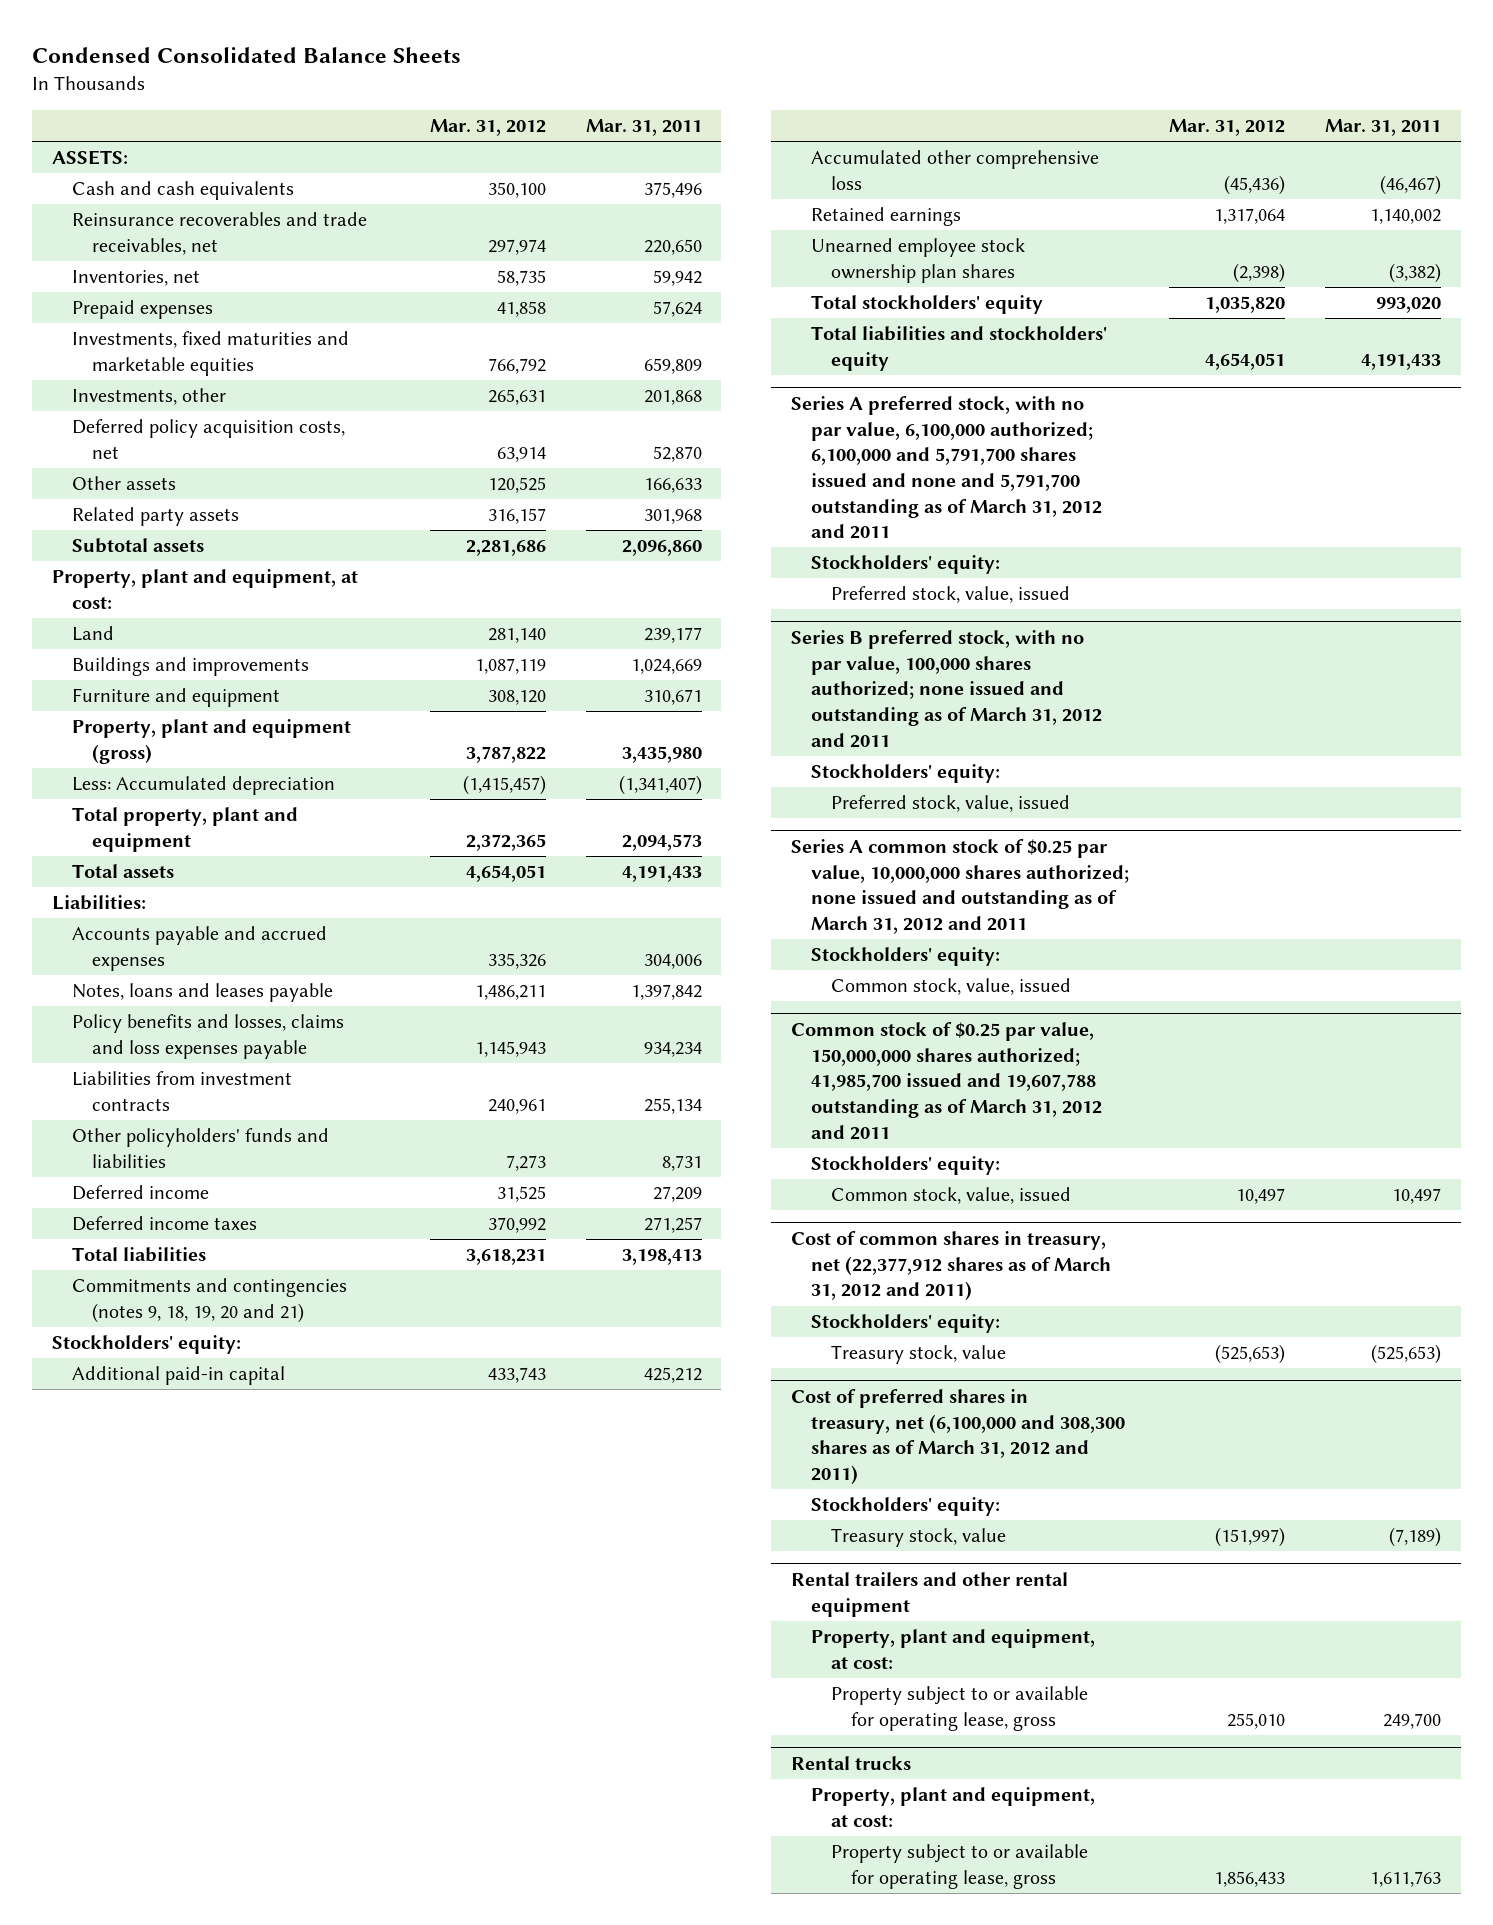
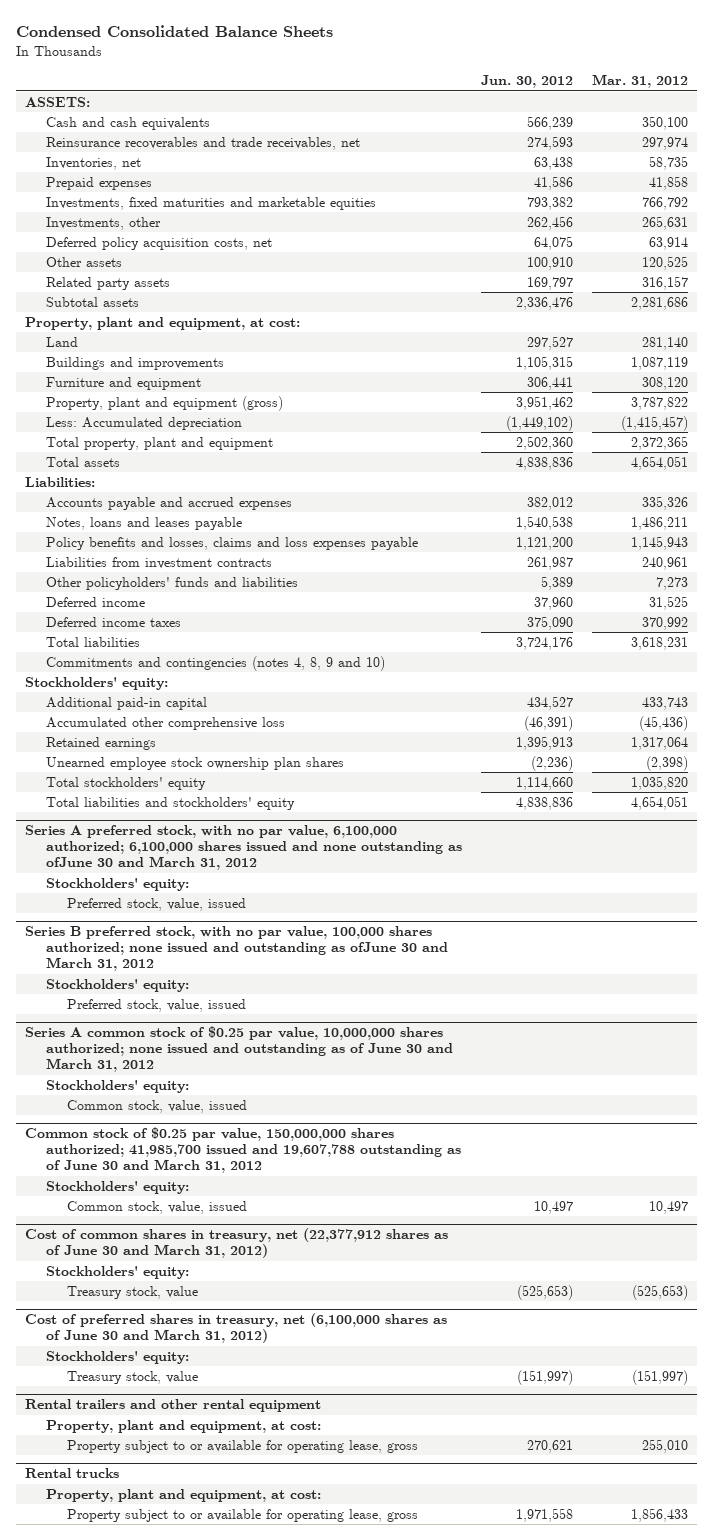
- | Mar. 31, 2012 | Mar. 31, 2011
+ | Jun. 30, 2012 | Mar. 31, 2012
- Commitments and contingencies (notes 9, 18, 19, 20 and 21)
+ Commitments and contingencies (notes 4, 8, 9 and 10)
- Series A preferred stock, with no par value, 6,100,000 authorized; 6,100,000 and 5,791,700 shares issued and none and 5,791,700 outstanding as of March 31, 2012 and 2011
+ Series A preferred stock, with no par value, 6,100,000 authorized; 6,100,000 shares issued and none outstanding as ofJune 30 and March 31, 2012
- Series B preferred stock, with no par value, 100,000 shares authorized; none issued and outstanding as of March 31, 2012 and 2011
+ Series B preferred stock, with no par value, 100,000 shares authorized; none issued and outstanding as ofJune 30 and March 31, 2012
- Series A common stock of $0.25 par value, 10,000,000 shares authorized; none issued and outstanding as of March 31, 2012 and 2011
+ Series A common stock of $0.25 par value, 10,000,000 shares authorized; none issued and outstanding as of June 30 and March 31, 2012
- Common stock of $0.25 par value, 150,000,000 shares authorized; 41,985,700 issued and 19,607,788 outstanding as of March 31, 2012 and 2011
+ Common stock of $0.25 par value, 150,000,000 shares authorized; 41,985,700 issued and 19,607,788 outstanding as of June 30 and March 31, 2012
- Cost of common shares in treasury, net (22,377,912 shares as of March 31, 2012 and 2011)
+ Cost of common shares in treasury, net (22,377,912 shares as of June 30 and March 31, 2012)
- Cost of preferred shares in treasury, net (6,100,000 and 308,300 shares as of March 31, 2012 and 2011)
+ Cost of preferred shares in treasury, net (6,100,000 shares as of June 30 and March 31, 2012)

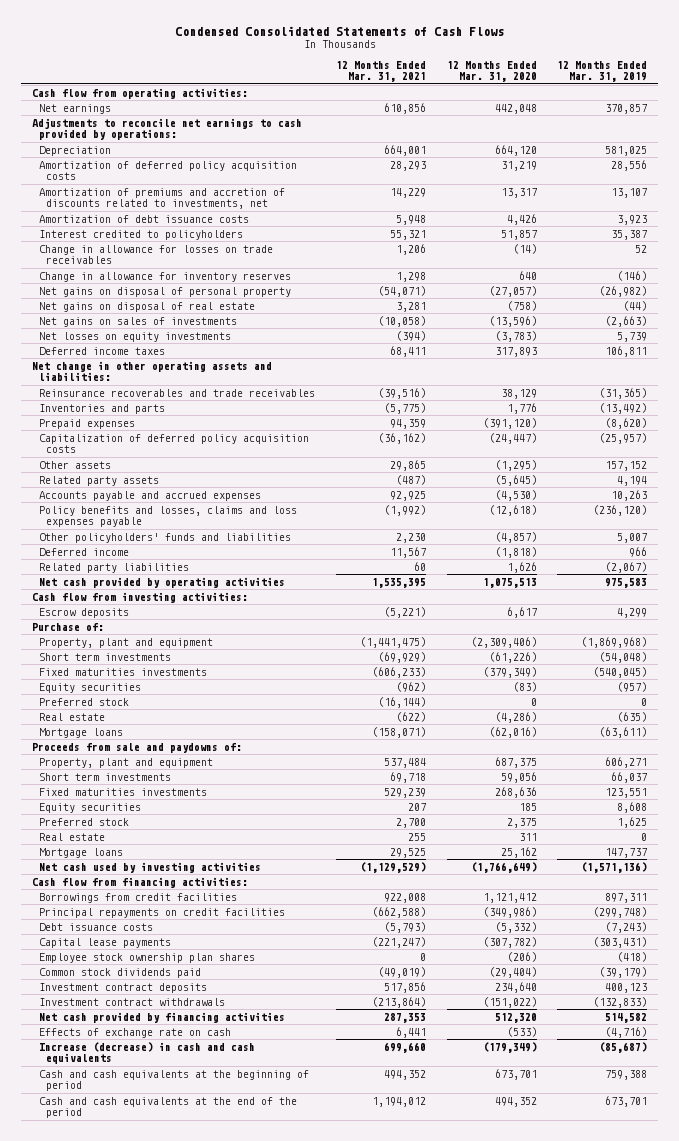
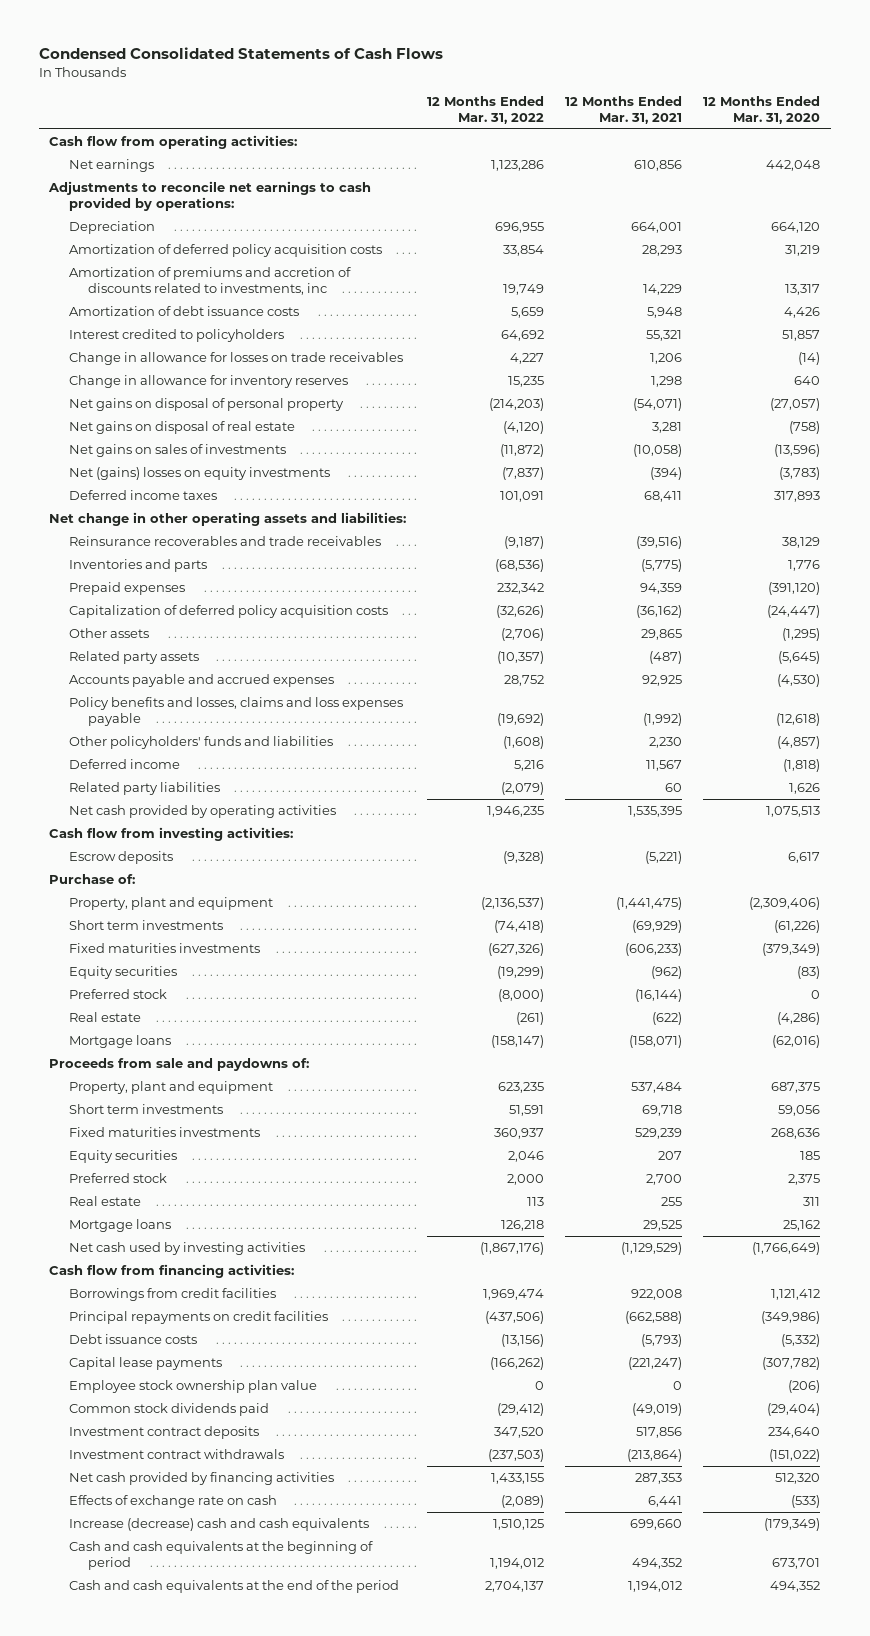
- | 12 Months Ended Mar. 31, 2021 | 12 Months Ended Mar. 31, 2020 | 12 Months Ended Mar. 31, 2019
+ | 12 Months Ended Mar. 31, 2022 | 12 Months Ended Mar. 31, 2021 | 12 Months Ended Mar. 31, 2020
- Amortization of premiums and accretion of discounts related to investments, net | 14,229 | 13,317 | 13,107
+ Amortization of premiums and accretion of discounts related to investments, inc | 19,749 | 14,229 | 13,317
- Net losses on equity investments | (394) | (3,783) | 5,739
+ Net (gains) losses on equity investments | (7,837) | (394) | (3,783)
- Employee stock ownership plan shares | 0 | (206) | (418)
+ Employee stock ownership plan value | 0 | 0 | (206)
- Increase (decrease) in cash and cash equivalents | 699,660 | (179,349) | (85,687)
+ Increase (decrease) cash and cash equivalents | 1,510,125 | 699,660 | (179,349)

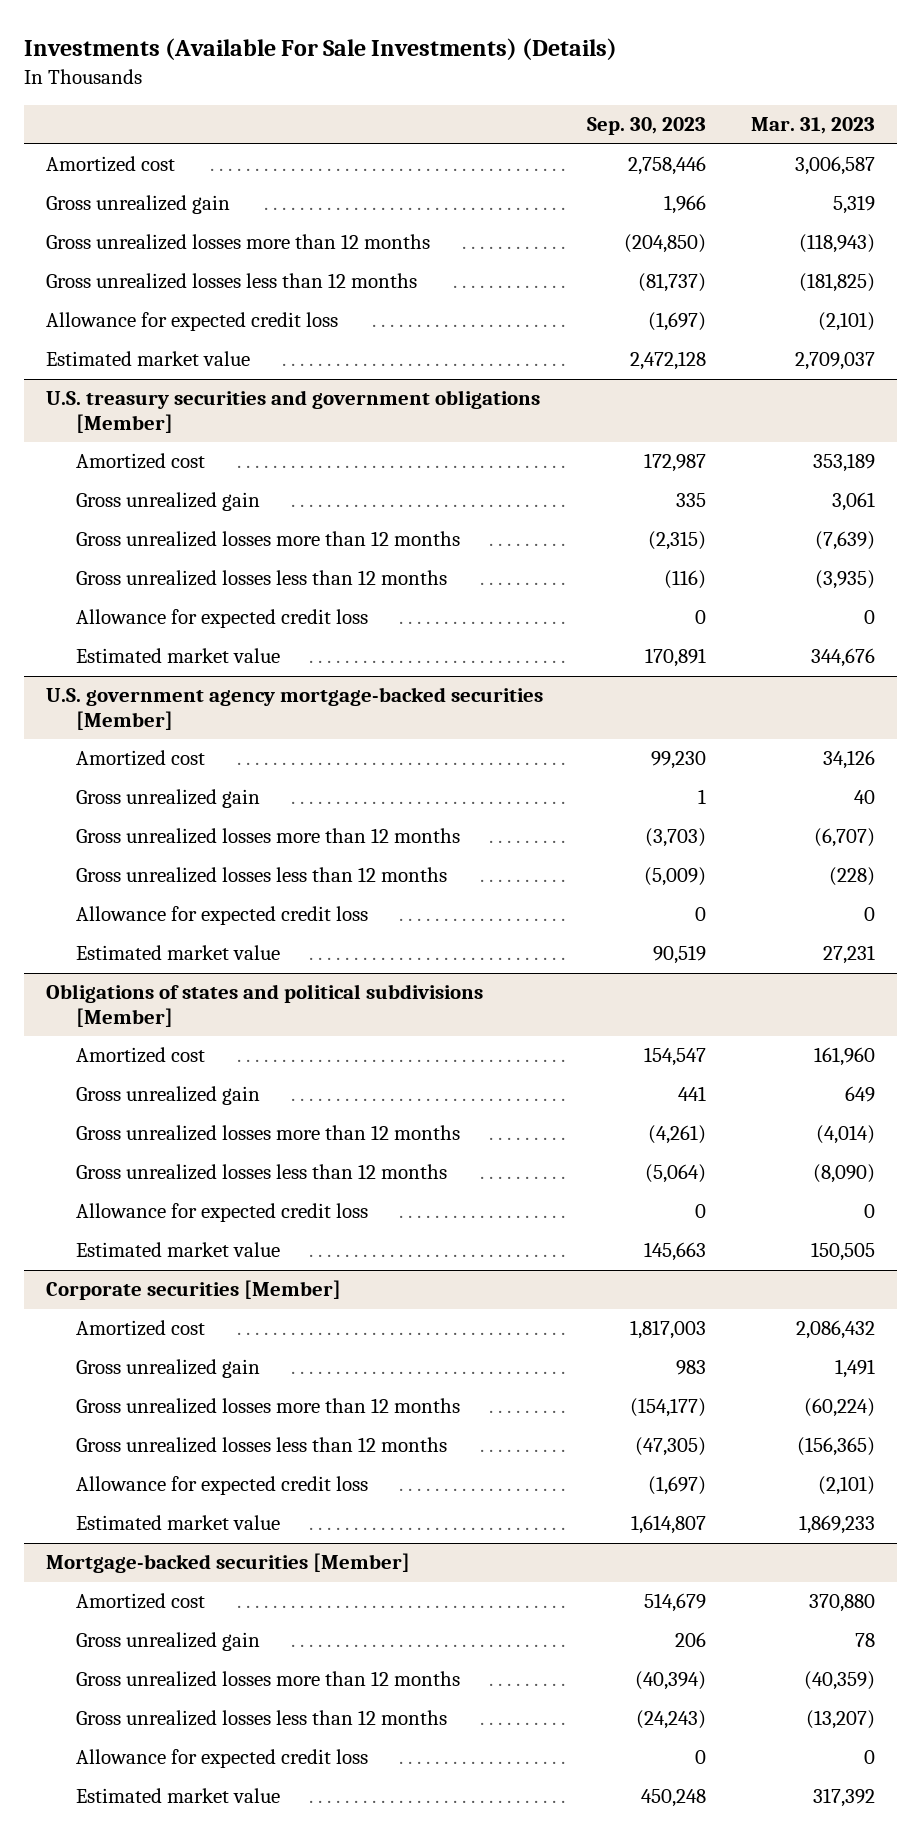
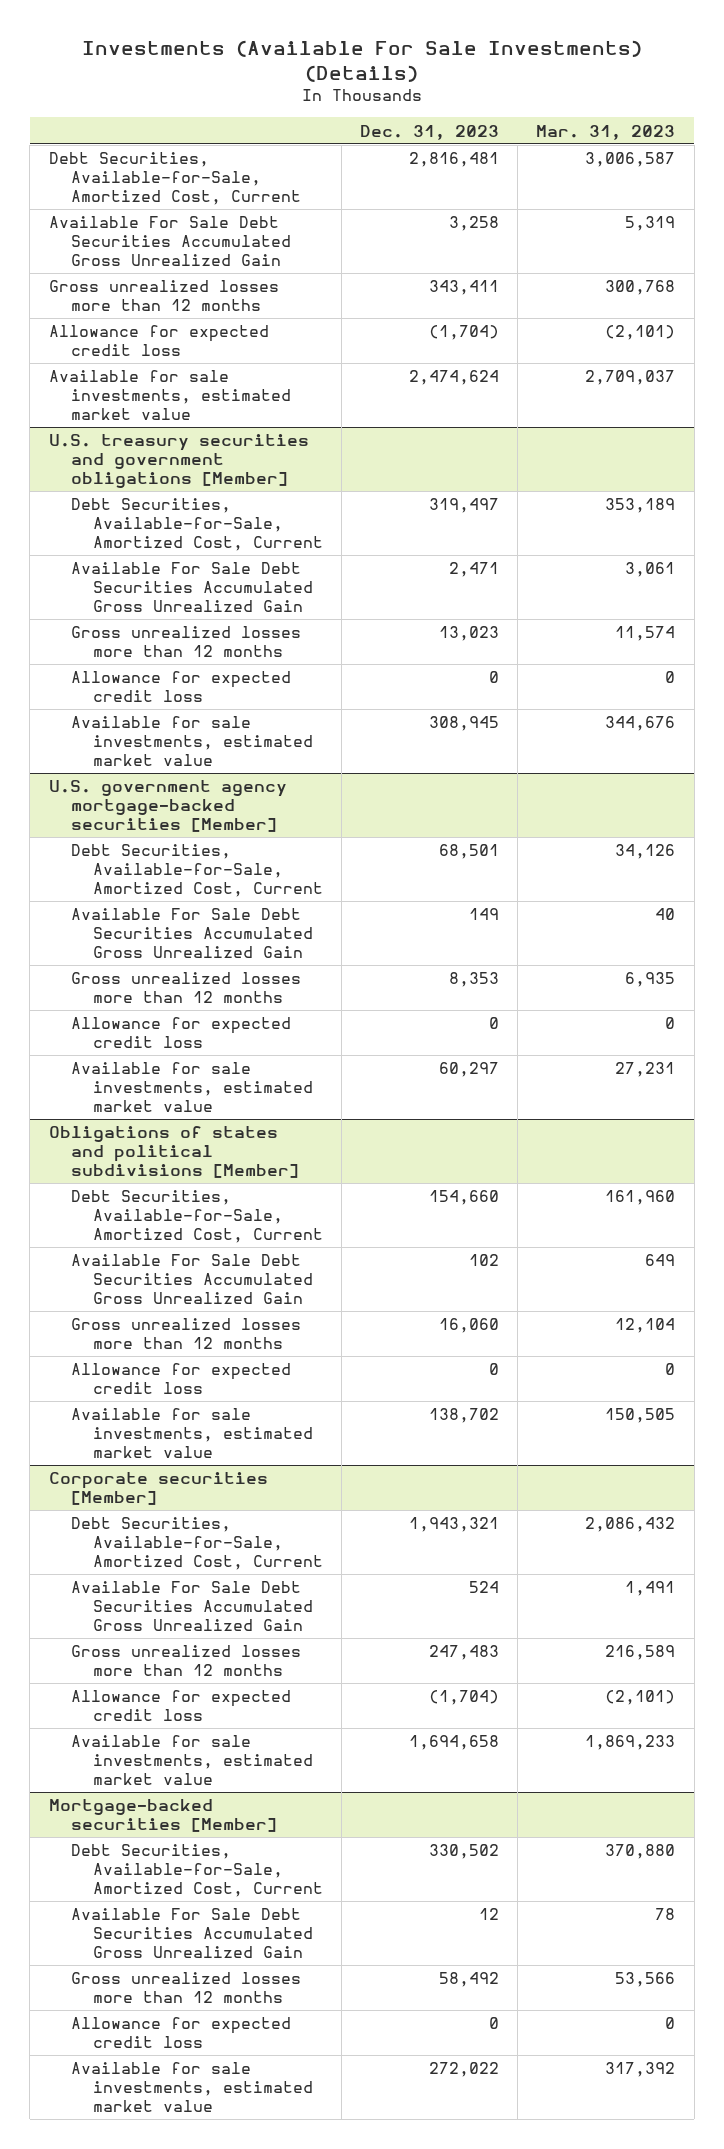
- | Sep. 30, 2023 | Mar. 31, 2023
+ | Dec. 31, 2023 | Mar. 31, 2023
- Amortized cost | 2,758,446 | 3,006,587
- Gross unrealized gain | 1,966 | 5,319
- Gross unrealized losses more than 12 months | (204,850) | (118,943)
- Gross unrealized losses less than 12 months | (81,737) | (181,825)
+ Debt Securities, Available-for-Sale, Amortized Cost, Current | 2,816,481 | 3,006,587
+ Available For Sale Debt Securities Accumulated Gross Unrealized Gain | 3,258 | 5,319
+ Gross unrealized losses more than 12 months | 343,411 | 300,768
- Estimated market value | 2,472,128 | 2,709,037
+ Available for sale investments, estimated market value | 2,474,624 | 2,709,037
@ U.S. treasury securities and government obligations [Member]
- Amortized cost | 172,987 | 353,189
- Gross unrealized gain | 335 | 3,061
- Gross unrealized losses more than 12 months | (2,315) | (7,639)
- Gross unrealized losses less than 12 months | (116) | (3,935)
+ Debt Securities, Available-for-Sale, Amortized Cost, Current | 319,497 | 353,189
+ Available For Sale Debt Securities Accumulated Gross Unrealized Gain | 2,471 | 3,061
+ Gross unrealized losses more than 12 months | 13,023 | 11,574
- Estimated market value | 170,891 | 344,676
+ Available for sale investments, estimated market value | 308,945 | 344,676
@ U.S. government agency mortgage-backed securities [Member]
- Amortized cost | 99,230 | 34,126
- Gross unrealized gain | 1 | 40
- Gross unrealized losses more than 12 months | (3,703) | (6,707)
- Gross unrealized losses less than 12 months | (5,009) | (228)
+ Debt Securities, Available-for-Sale, Amortized Cost, Current | 68,501 | 34,126
+ Available For Sale Debt Securities Accumulated Gross Unrealized Gain | 149 | 40
+ Gross unrealized losses more than 12 months | 8,353 | 6,935
- Estimated market value | 90,519 | 27,231
+ Available for sale investments, estimated market value | 60,297 | 27,231
@ Obligations of states and political subdivisions [Member]
- Amortized cost | 154,547 | 161,960
- Gross unrealized gain | 441 | 649
- Gross unrealized losses more than 12 months | (4,261) | (4,014)
- Gross unrealized losses less than 12 months | (5,064) | (8,090)
+ Debt Securities, Available-for-Sale, Amortized Cost, Current | 154,660 | 161,960
+ Available For Sale Debt Securities Accumulated Gross Unrealized Gain | 102 | 649
+ Gross unrealized losses more than 12 months | 16,060 | 12,104
- Estimated market value | 145,663 | 150,505
+ Available for sale investments, estimated market value | 138,702 | 150,505
@ Corporate securities [Member]
- Amortized cost | 1,817,003 | 2,086,432
- Gross unrealized gain | 983 | 1,491
- Gross unrealized losses more than 12 months | (154,177) | (60,224)
- Gross unrealized losses less than 12 months | (47,305) | (156,365)
+ Debt Securities, Available-for-Sale, Amortized Cost, Current | 1,943,321 | 2,086,432
+ Available For Sale Debt Securities Accumulated Gross Unrealized Gain | 524 | 1,491
+ Gross unrealized losses more than 12 months | 247,483 | 216,589
- Estimated market value | 1,614,807 | 1,869,233
+ Available for sale investments, estimated market value | 1,694,658 | 1,869,233
@ Mortgage-backed securities [Member]
- Amortized cost | 514,679 | 370,880
- Gross unrealized gain | 206 | 78
- Gross unrealized losses more than 12 months | (40,394) | (40,359)
- Gross unrealized losses less than 12 months | (24,243) | (13,207)
+ Debt Securities, Available-for-Sale, Amortized Cost, Current | 330,502 | 370,880
+ Available For Sale Debt Securities Accumulated Gross Unrealized Gain | 12 | 78
+ Gross unrealized losses more than 12 months | 58,492 | 53,566
- Estimated market value | 450,248 | 317,392
+ Available for sale investments, estimated market value | 272,022 | 317,392

